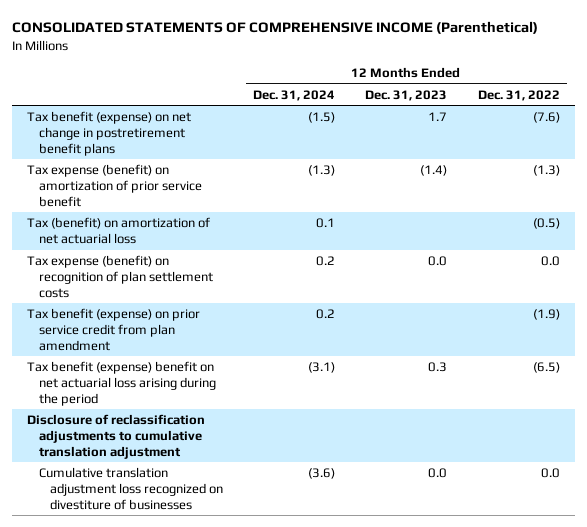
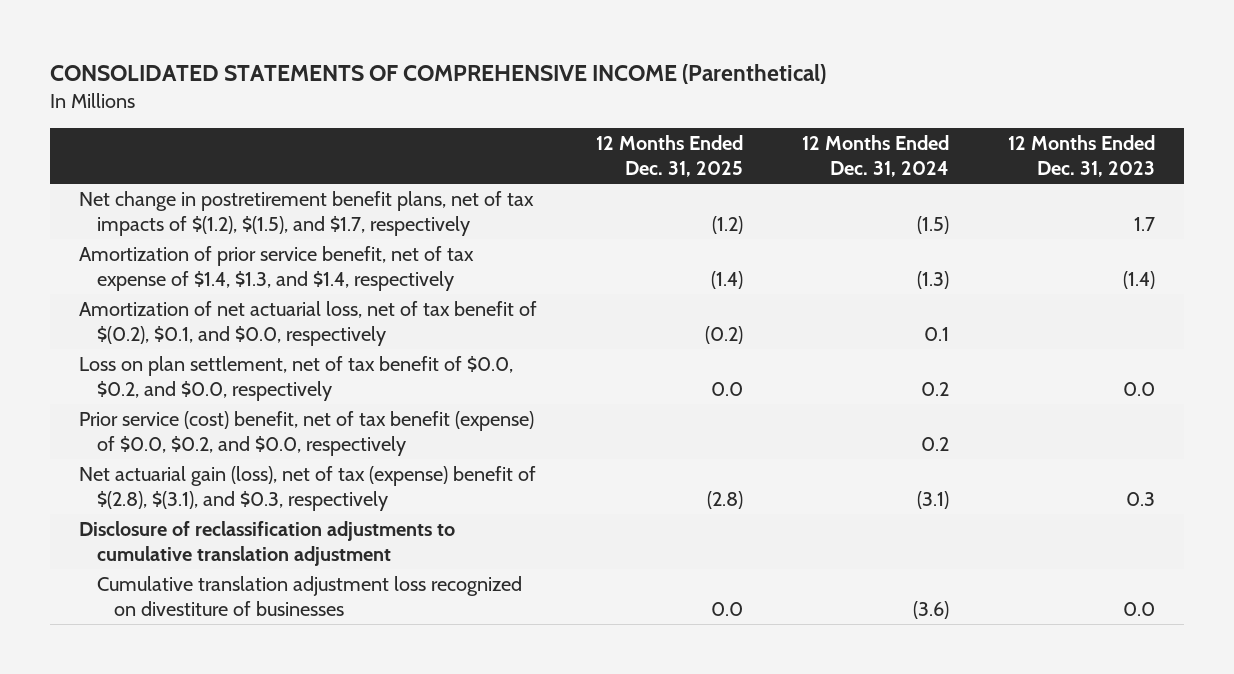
- | 12 Months Ended Dec. 31, 2024 | 12 Months Ended Dec. 31, 2023 | 12 Months Ended Dec. 31, 2022
+ | 12 Months Ended Dec. 31, 2025 | 12 Months Ended Dec. 31, 2024 | 12 Months Ended Dec. 31, 2023
- Tax benefit (expense) on net change in postretirement benefit plans | (1.5) | 1.7 | (7.6)
- Tax expense (benefit) on amortization of prior service benefit | (1.3) | (1.4) | (1.3)
- Tax (benefit) on amortization of net actuarial loss | 0.1 | | (0.5)
- Tax expense (benefit) on recognition of plan settlement costs | 0.2 | 0.0 | 0.0
- Tax benefit (expense) on prior service credit from plan amendment | 0.2 | | (1.9)
- Tax benefit (expense) benefit on net actuarial loss arising during the period | (3.1) | 0.3 | (6.5)
+ Net change in postretirement benefit plans, net of tax impacts of $(1.2), $(1.5), and $1.7, respectively | (1.2) | (1.5) | 1.7
+ Amortization of prior service benefit, net of tax expense of $1.4, $1.3, and $1.4, respectively | (1.4) | (1.3) | (1.4)
+ Amortization of net actuarial loss, net of tax benefit of $(0.2), $0.1, and $0.0, respectively | (0.2) | 0.1 |
+ Loss on plan settlement, net of tax benefit of $0.0, $0.2, and $0.0, respectively | 0.0 | 0.2 | 0.0
+ Prior service (cost) benefit, net of tax benefit (expense) of $0.0, $0.2, and $0.0, respectively | | 0.2 |
+ Net actuarial gain (loss), net of tax (expense) benefit of $(2.8), $(3.1), and $0.3, respectively | (2.8) | (3.1) | 0.3

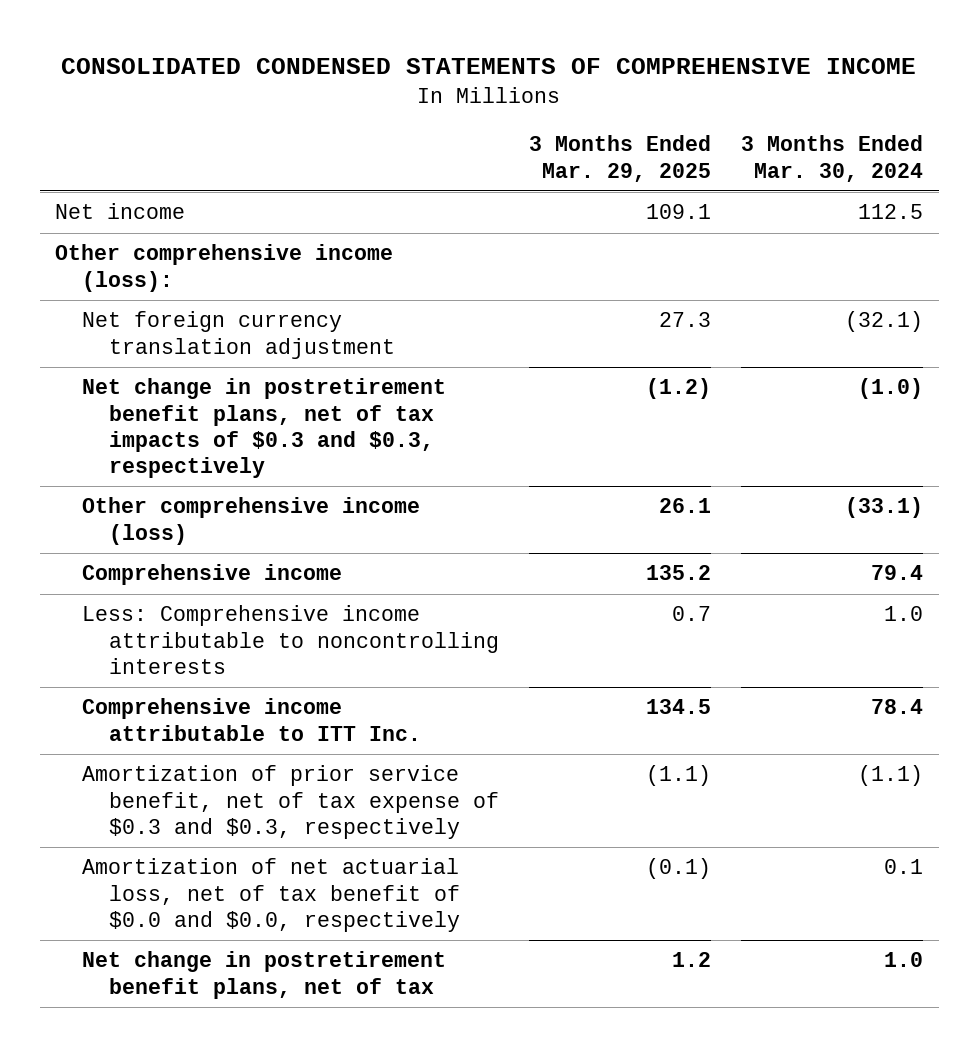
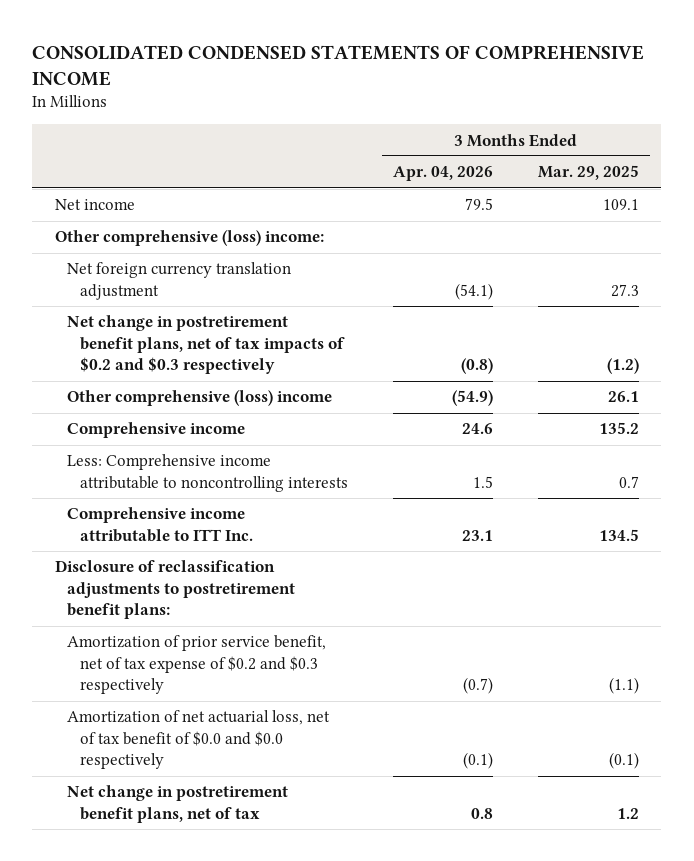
- | 3 Months Ended Mar. 29, 2025 | 3 Months Ended Mar. 30, 2024
+ | 3 Months Ended Apr. 04, 2026 | 3 Months Ended Mar. 29, 2025
- Other comprehensive income (loss):
+ Other comprehensive (loss) income:
- Net change in postretirement benefit plans, net of tax impacts of $0.3 and $0.3, respectively | (1.2) | (1.0)
- Other comprehensive income (loss) | 26.1 | (33.1)
+ Net change in postretirement benefit plans, net of tax impacts of $0.2 and $0.3 respectively | (0.8) | (1.2)
+ Other comprehensive (loss) income | (54.9) | 26.1
- Amortization of prior service benefit, net of tax expense of $0.3 and $0.3, respectively | (1.1) | (1.1)
- Amortization of net actuarial loss, net of tax benefit of $0.0 and $0.0, respectively | (0.1) | 0.1
+ Disclosure of reclassification adjustments to postretirement benefit plans:
+ Amortization of prior service benefit, net of tax expense of $0.2 and $0.3 respectively | (0.7) | (1.1)
+ Amortization of net actuarial loss, net of tax benefit of $0.0 and $0.0 respectively | (0.1) | (0.1)

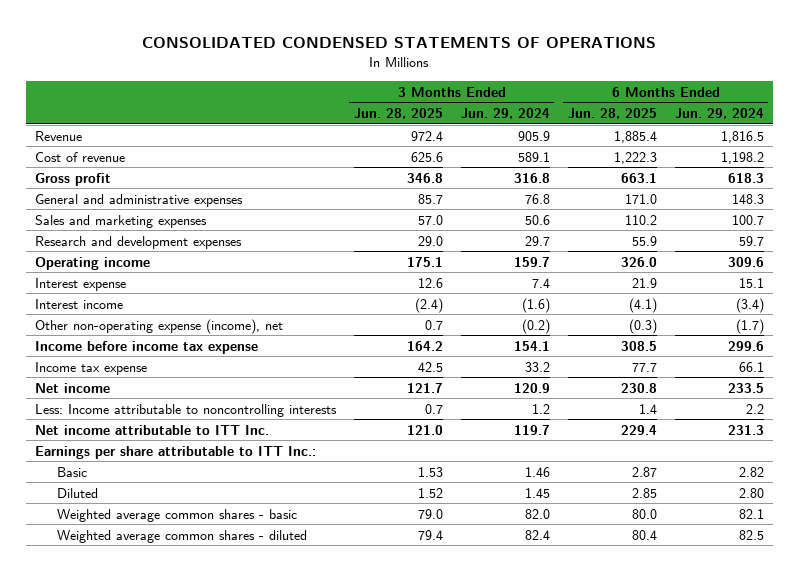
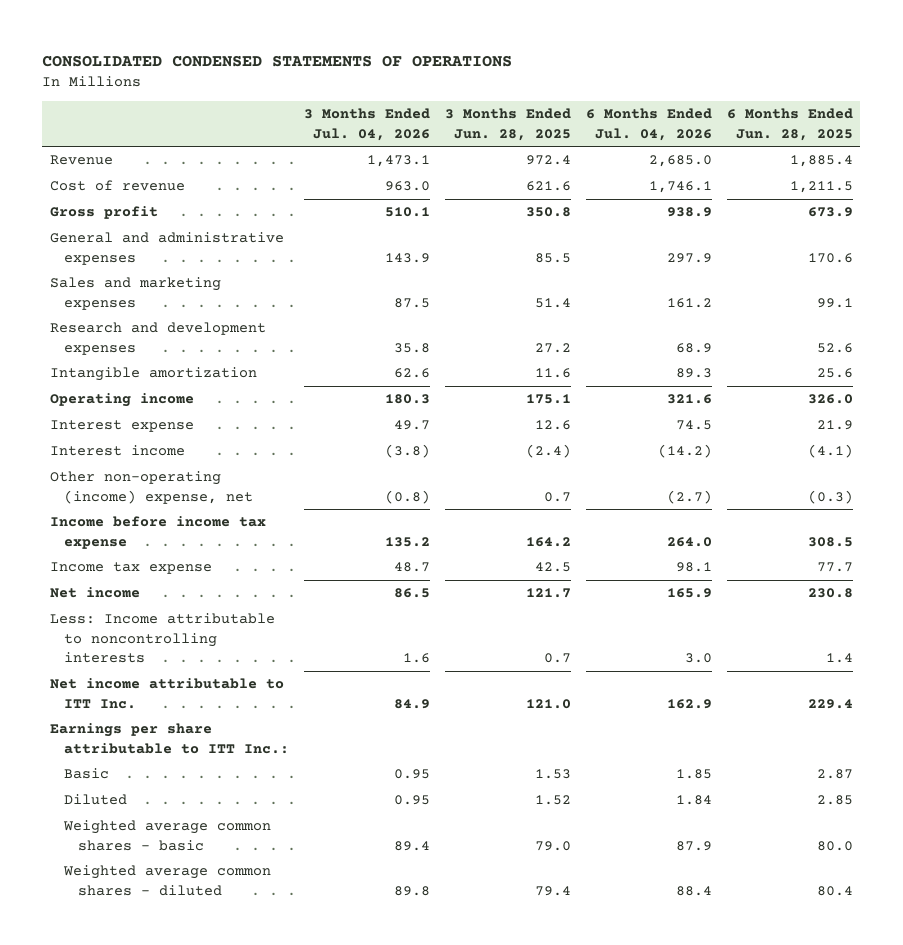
- | 3 Months Ended Jun. 28, 2025 | 3 Months Ended Jun. 29, 2024 | 6 Months Ended Jun. 28, 2025 | 6 Months Ended Jun. 29, 2024
+ | 3 Months Ended Jul. 04, 2026 | 3 Months Ended Jun. 28, 2025 | 6 Months Ended Jul. 04, 2026 | 6 Months Ended Jun. 28, 2025
- Cost of revenue | 625.6 | 589.1 | 1,222.3 | 1,198.2
- Gross profit | 346.8 | 316.8 | 663.1 | 618.3
- General and administrative expenses | 85.7 | 76.8 | 171.0 | 148.3
- Sales and marketing expenses | 57.0 | 50.6 | 110.2 | 100.7
- Research and development expenses | 29.0 | 29.7 | 55.9 | 59.7
+ Cost of revenue | 963.0 | 621.6 | 1,746.1 | 1,211.5
+ Gross profit | 510.1 | 350.8 | 938.9 | 673.9
+ General and administrative expenses | 143.9 | 85.5 | 297.9 | 170.6
+ Sales and marketing expenses | 87.5 | 51.4 | 161.2 | 99.1
+ Research and development expenses | 35.8 | 27.2 | 68.9 | 52.6
+ Intangible amortization | 62.6 | 11.6 | 89.3 | 25.6
- Other non-operating expense (income), net | 0.7 | (0.2) | (0.3) | (1.7)
+ Other non-operating (income) expense, net | (0.8) | 0.7 | (2.7) | (0.3)

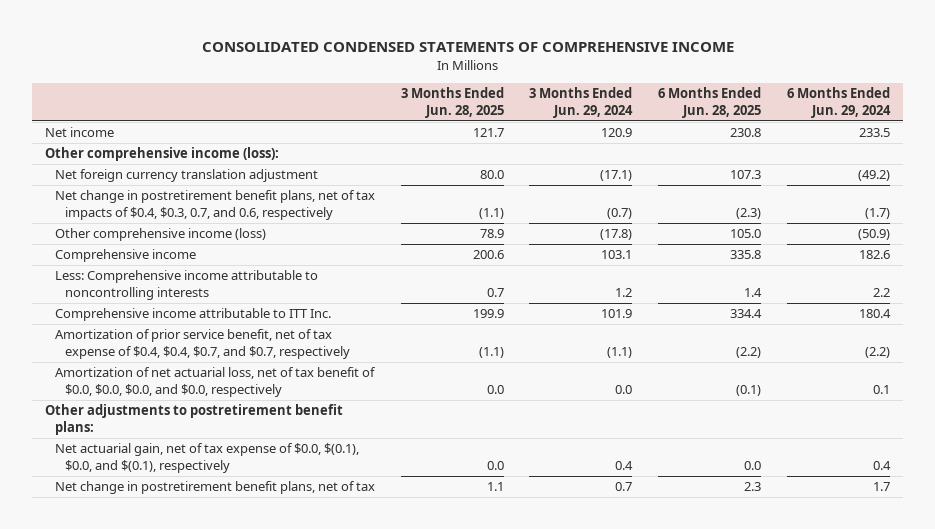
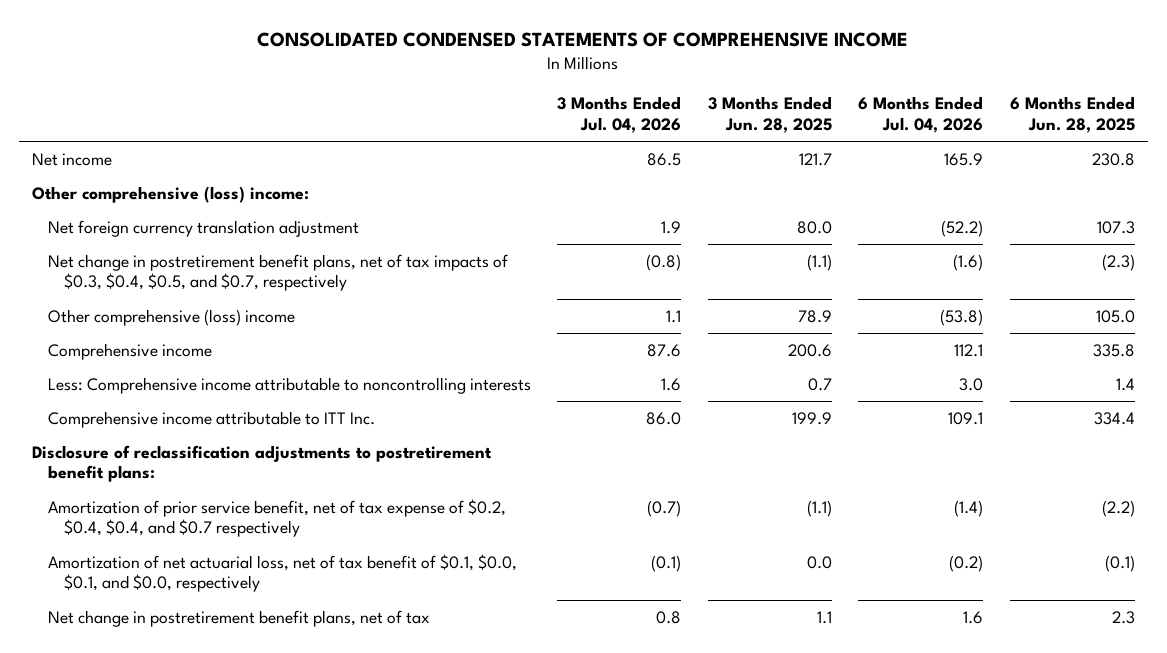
- | 3 Months Ended Jun. 28, 2025 | 3 Months Ended Jun. 29, 2024 | 6 Months Ended Jun. 28, 2025 | 6 Months Ended Jun. 29, 2024
+ | 3 Months Ended Jul. 04, 2026 | 3 Months Ended Jun. 28, 2025 | 6 Months Ended Jul. 04, 2026 | 6 Months Ended Jun. 28, 2025
- Other comprehensive income (loss):
+ Other comprehensive (loss) income:
- Net change in postretirement benefit plans, net of tax impacts of $0.4, $0.3, 0.7, and 0.6, respectively | (1.1) | (0.7) | (2.3) | (1.7)
- Other comprehensive income (loss) | 78.9 | (17.8) | 105.0 | (50.9)
+ Net change in postretirement benefit plans, net of tax impacts of $0.3, $0.4, $0.5, and $0.7, respectively | (0.8) | (1.1) | (1.6) | (2.3)
+ Other comprehensive (loss) income | 1.1 | 78.9 | (53.8) | 105.0
- Amortization of prior service benefit, net of tax expense of $0.4, $0.4, $0.7, and $0.7, respectively | (1.1) | (1.1) | (2.2) | (2.2)
- Amortization of net actuarial loss, net of tax benefit of $0.0, $0.0, $0.0, and $0.0, respectively | 0.0 | 0.0 | (0.1) | 0.1
- Other adjustments to postretirement benefit plans:
- Net actuarial gain, net of tax expense of $0.0, $(0.1), $0.0, and $(0.1), respectively | 0.0 | 0.4 | 0.0 | 0.4
+ Disclosure of reclassification adjustments to postretirement benefit plans:
+ Amortization of prior service benefit, net of tax expense of $0.2, $0.4, $0.4, and $0.7 respectively | (0.7) | (1.1) | (1.4) | (2.2)
+ Amortization of net actuarial loss, net of tax benefit of $0.1, $0.0, $0.1, and $0.0, respectively | (0.1) | 0.0 | (0.2) | (0.1)

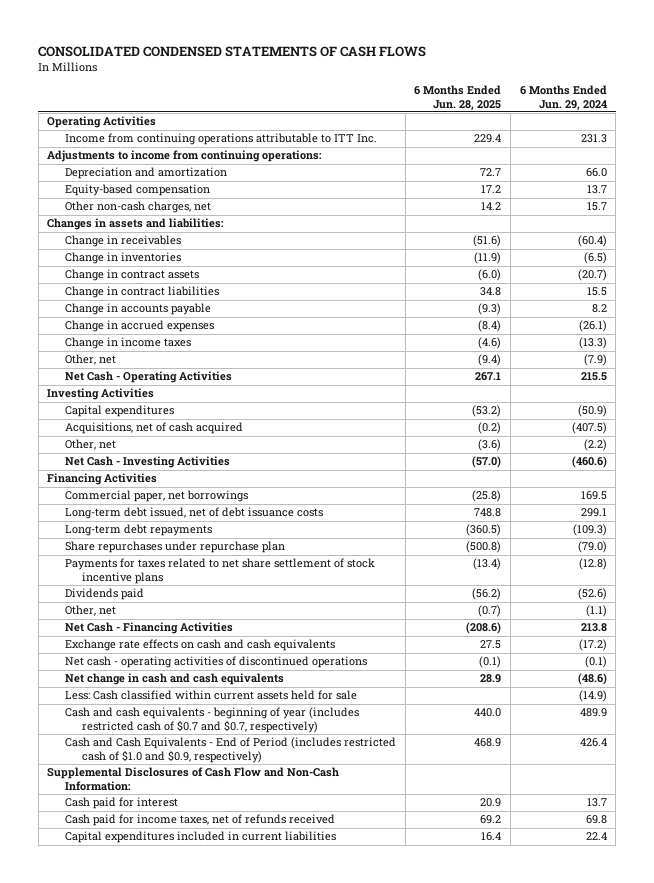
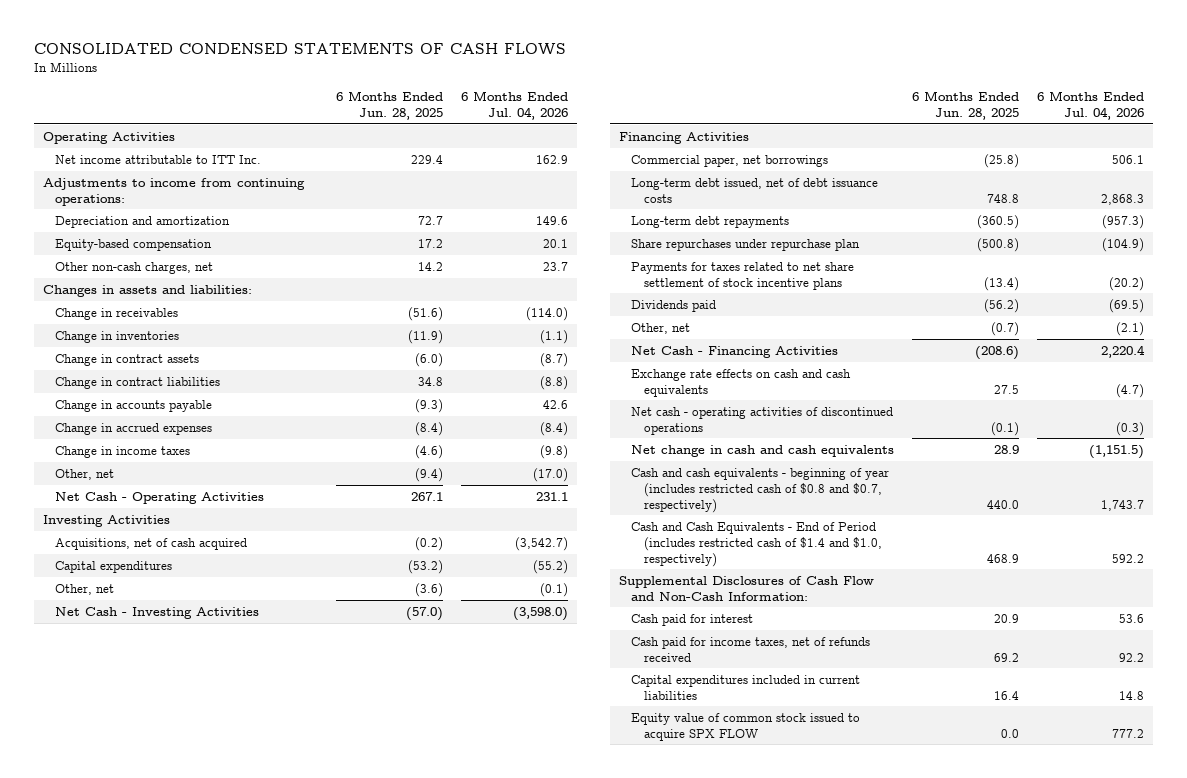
- | 6 Months Ended Jun. 28, 2025 | 6 Months Ended Jun. 29, 2024
+ | 6 Months Ended Jun. 28, 2025 | 6 Months Ended Jul. 04, 2026
- Income from continuing operations attributable to ITT Inc. | 229.4 | 231.3
+ Net income attributable to ITT Inc. | 229.4 | 162.9
moved down: Capital expenditures | (53.2) | (55.2)
- Less: Cash classified within current assets held for sale | | (14.9)
- Cash and cash equivalents - beginning of year (includes restricted cash of $0.7 and $0.7, respectively) | 440.0 | 489.9
- Cash and Cash Equivalents - End of Period (includes restricted cash of $1.0 and $0.9, respectively) | 468.9 | 426.4
+ Cash and cash equivalents - beginning of year (includes restricted cash of $0.8 and $0.7, respectively) | 440.0 | 1,743.7
+ Cash and Cash Equivalents - End of Period (includes restricted cash of $1.4 and $1.0, respectively) | 468.9 | 592.2
+ Equity value of common stock issued to acquire SPX FLOW | 0.0 | 777.2

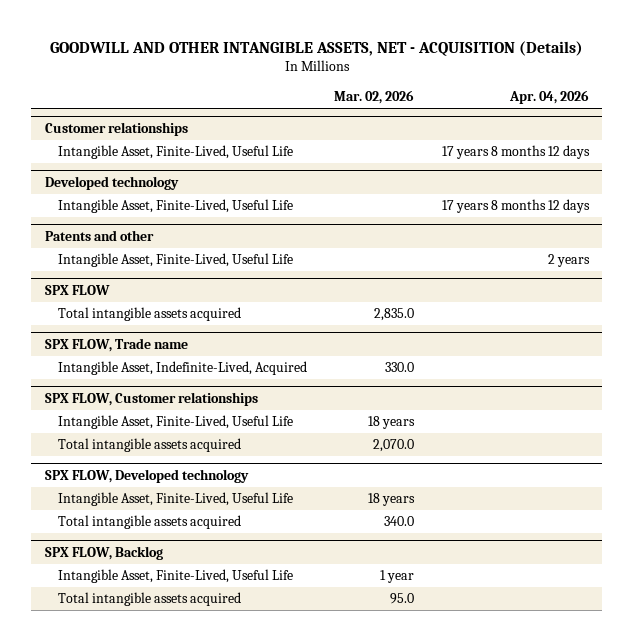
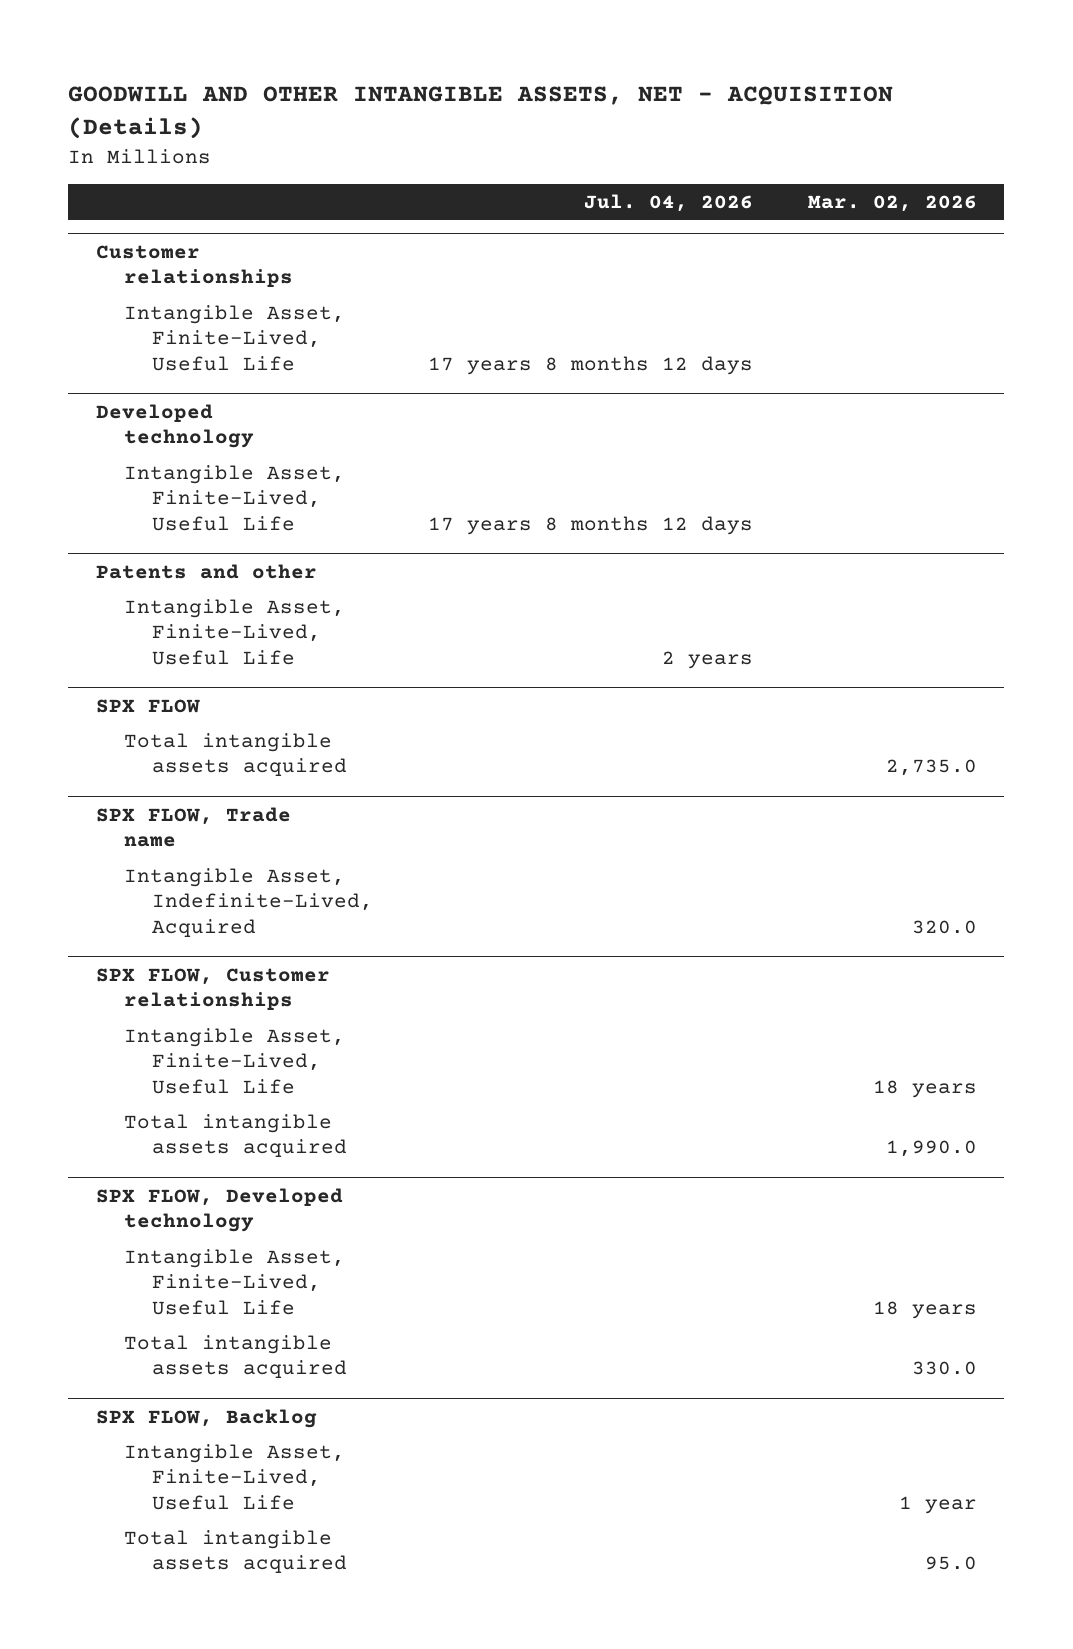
- | Mar. 02, 2026 | Apr. 04, 2026
+ | Jul. 04, 2026 | Mar. 02, 2026
@ SPX FLOW
- Total intangible assets acquired | 2,835.0 |
+ Total intangible assets acquired | | 2,735.0
@ SPX FLOW, Trade name
- Intangible Asset, Indefinite-Lived, Acquired | 330.0 |
+ Intangible Asset, Indefinite-Lived, Acquired | | 320.0
@ SPX FLOW, Customer relationships
- Total intangible assets acquired | 2,070.0 |
+ Total intangible assets acquired | | 1,990.0
@ SPX FLOW, Developed technology
- Total intangible assets acquired | 340.0 |
+ Total intangible assets acquired | | 330.0

